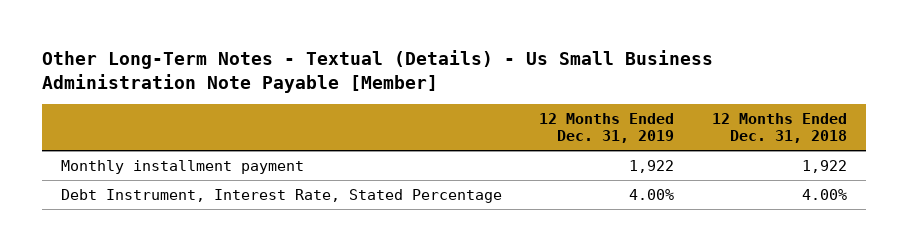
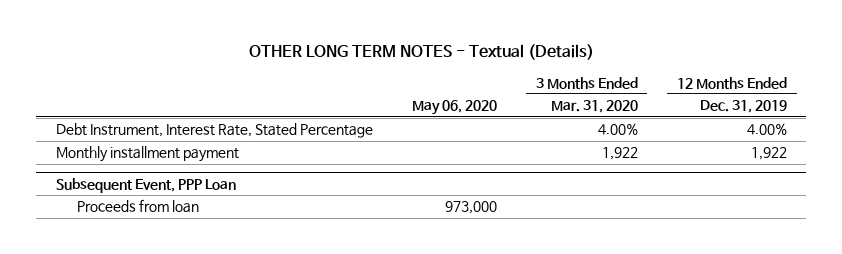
- Other Long-Term Notes - Textual (Details) - Us Small Business Administration Note Payable [Member]
+ OTHER LONG TERM NOTES - Textual (Details)
- | 12 Months Ended Dec. 31, 2019 | 12 Months Ended Dec. 31, 2018
+ | May 06, 2020 | 3 Months Ended Mar. 31, 2020 | 12 Months Ended Dec. 31, 2019
moved down: Monthly installment payment | | 1,922 | 1,922
+ Subsequent Event, PPP Loan
+ Proceeds from loan | 973,000 | |

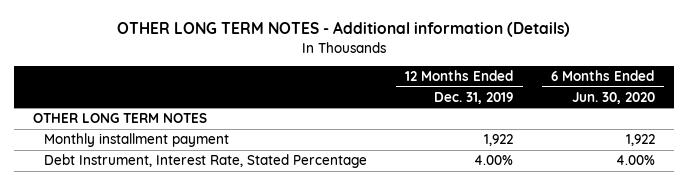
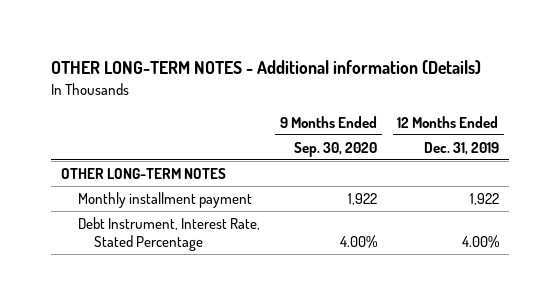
- OTHER LONG TERM NOTES - Additional information (Details)
+ OTHER LONG-TERM NOTES - Additional information (Details)
- | 12 Months Ended Dec. 31, 2019 | 6 Months Ended Jun. 30, 2020
+ | 9 Months Ended Sep. 30, 2020 | 12 Months Ended Dec. 31, 2019
- OTHER LONG TERM NOTES
+ OTHER LONG-TERM NOTES

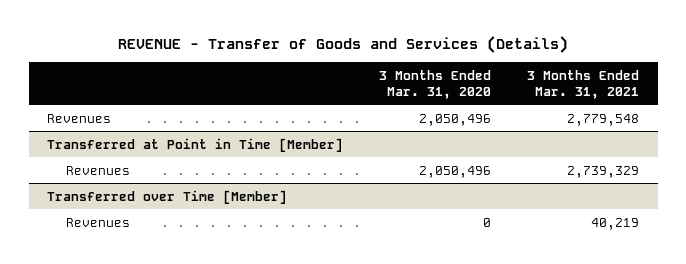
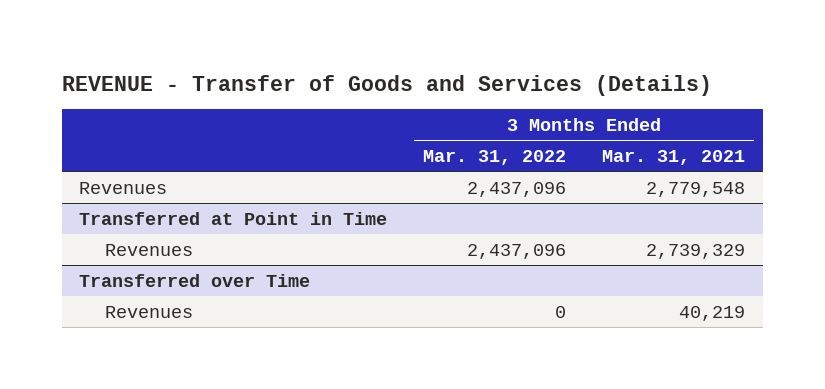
- | 3 Months Ended Mar. 31, 2020 | 3 Months Ended Mar. 31, 2021
+ | 3 Months Ended Mar. 31, 2022 | 3 Months Ended Mar. 31, 2021
- Transferred at Point in Time [Member]
+ Transferred at Point in Time
- Transferred over Time [Member]
+ Transferred over Time

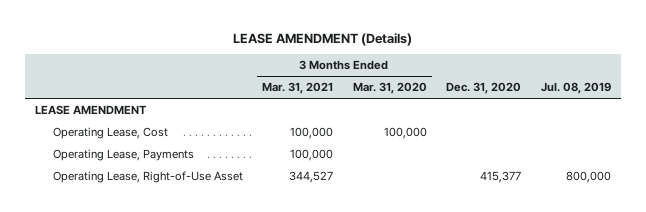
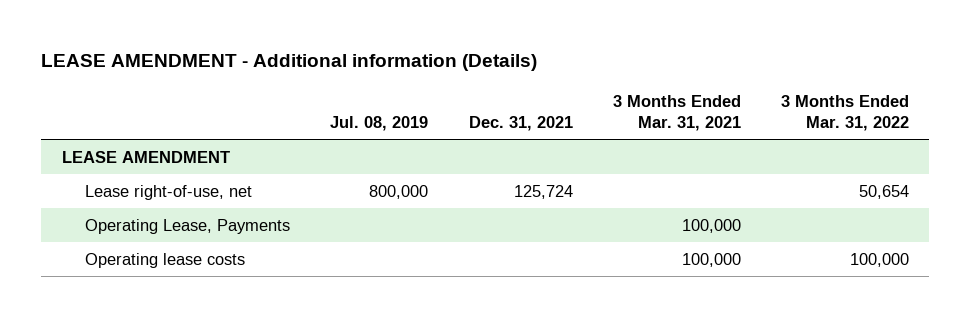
- LEASE AMENDMENT (Details)
+ LEASE AMENDMENT - Additional information (Details)
- | 3 Months Ended Mar. 31, 2021 | 3 Months Ended Mar. 31, 2020 | Dec. 31, 2020 | Jul. 08, 2019
+ | Jul. 08, 2019 | Dec. 31, 2021 | 3 Months Ended Mar. 31, 2021 | 3 Months Ended Mar. 31, 2022
- Operating Lease, Cost | 100,000 | 100,000 | |
+ Lease right-of-use, net | 800,000 | 125,724 | | 50,654
- Operating Lease, Right-of-Use Asset | 344,527 | | 415,377 | 800,000
+ Operating lease costs | | | 100,000 | 100,000

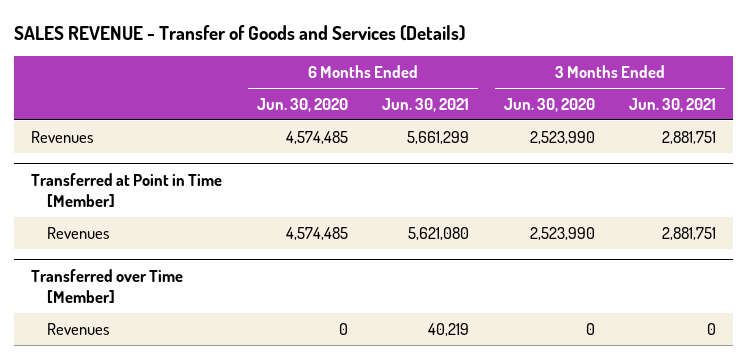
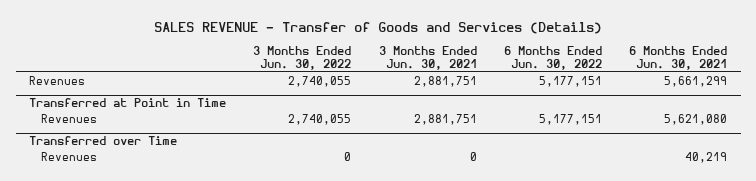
- | 6 Months Ended Jun. 30, 2020 | 6 Months Ended Jun. 30, 2021 | 3 Months Ended Jun. 30, 2020 | 3 Months Ended Jun. 30, 2021
+ | 3 Months Ended Jun. 30, 2022 | 3 Months Ended Jun. 30, 2021 | 6 Months Ended Jun. 30, 2022 | 6 Months Ended Jun. 30, 2021
- Transferred at Point in Time [Member]
+ Transferred at Point in Time
- Transferred over Time [Member]
+ Transferred over Time

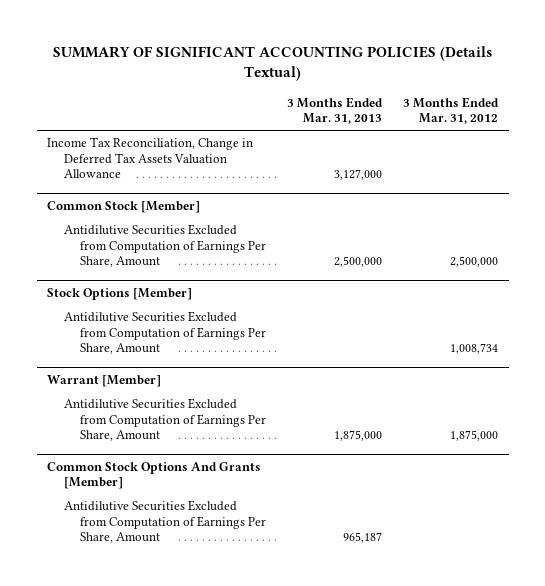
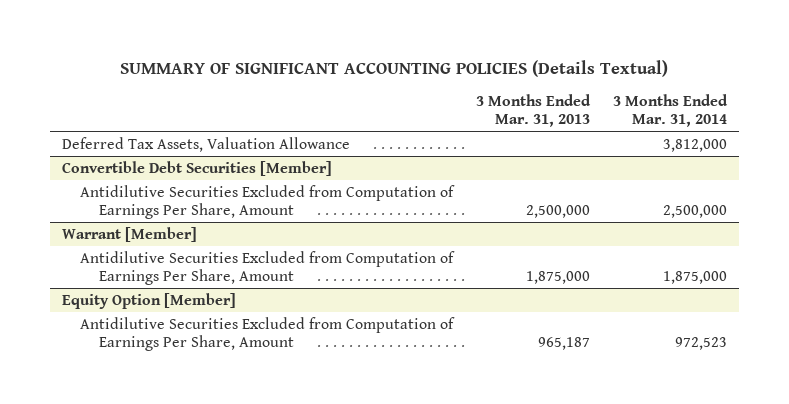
- | 3 Months Ended Mar. 31, 2013 | 3 Months Ended Mar. 31, 2012
+ | 3 Months Ended Mar. 31, 2013 | 3 Months Ended Mar. 31, 2014
- Income Tax Reconciliation, Change in Deferred Tax Assets Valuation Allowance | 3,127,000 |
- Common Stock [Member]
+ Deferred Tax Assets, Valuation Allowance | | 3,812,000
+ Convertible Debt Securities [Member]
- Stock Options [Member]
- Antidilutive Securities Excluded from Computation of Earnings Per Share, Amount | | 1,008,734
- Common Stock Options And Grants [Member]
+ Equity Option [Member]

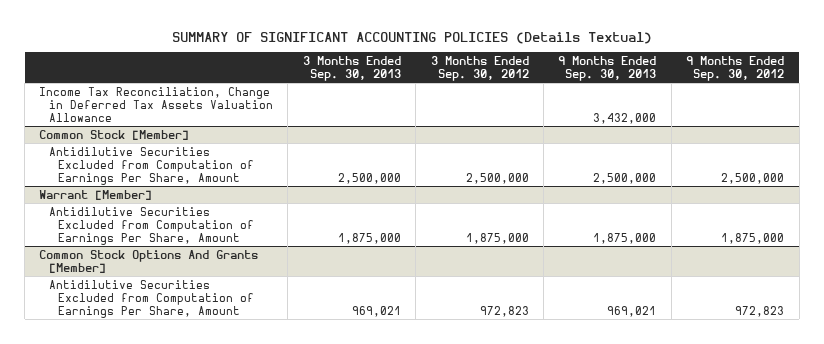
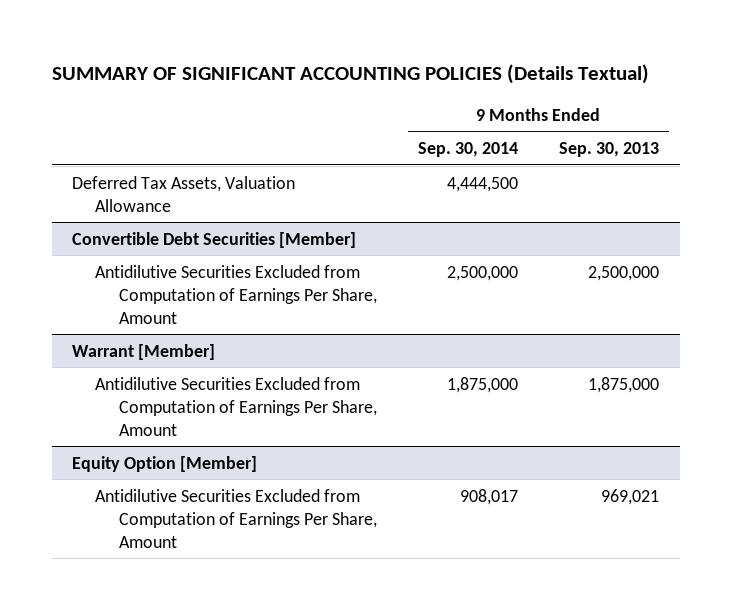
- | 3 Months Ended Sep. 30, 2013 | 3 Months Ended Sep. 30, 2012 | 9 Months Ended Sep. 30, 2013 | 9 Months Ended Sep. 30, 2012
+ | 9 Months Ended Sep. 30, 2014 | 9 Months Ended Sep. 30, 2013
- Income Tax Reconciliation, Change in Deferred Tax Assets Valuation Allowance | | | 3,432,000 |
- Common Stock [Member]
+ Deferred Tax Assets, Valuation Allowance | 4,444,500 |
+ Convertible Debt Securities [Member]
- Common Stock Options And Grants [Member]
+ Equity Option [Member]

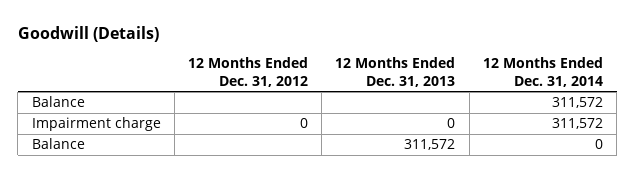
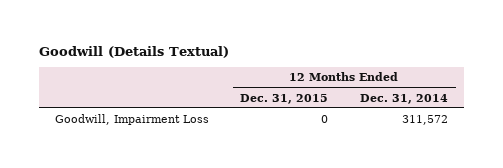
- Goodwill (Details)
+ Goodwill (Details Textual)
- | 12 Months Ended Dec. 31, 2012 | 12 Months Ended Dec. 31, 2013 | 12 Months Ended Dec. 31, 2014
+ | 12 Months Ended Dec. 31, 2015 | 12 Months Ended Dec. 31, 2014
- Balance | | | 311,572
- Impairment charge | 0 | 0 | 311,572
- Balance | | 311,572 | 0
+ Goodwill, Impairment Loss | 0 | 311,572

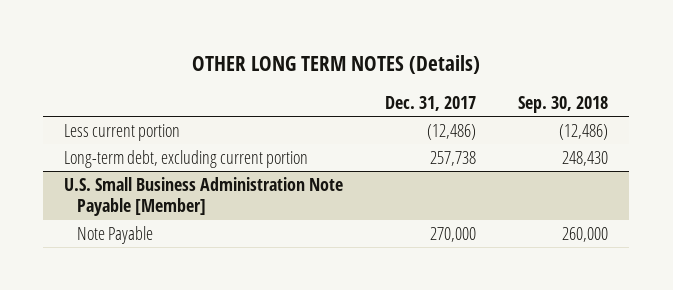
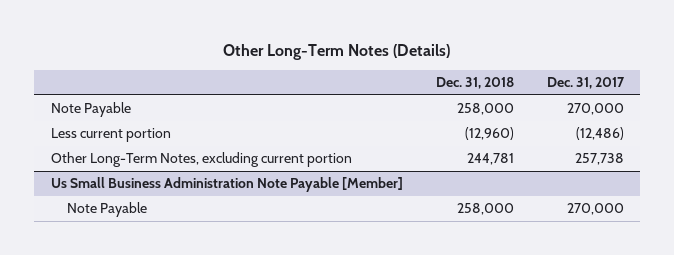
- OTHER LONG TERM NOTES (Details)
+ Other Long-Term Notes (Details)
- | Dec. 31, 2017 | Sep. 30, 2018
+ | Dec. 31, 2018 | Dec. 31, 2017
+ Note Payable | 258,000 | 270,000
- Long-term debt, excluding current portion | 257,738 | 248,430
- U.S. Small Business Administration Note Payable [Member]
+ Other Long-Term Notes, excluding current portion | 244,781 | 257,738
+ Us Small Business Administration Note Payable [Member]

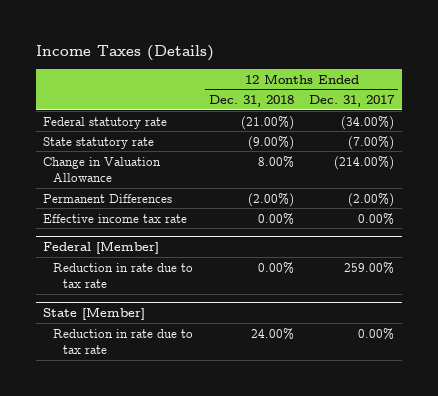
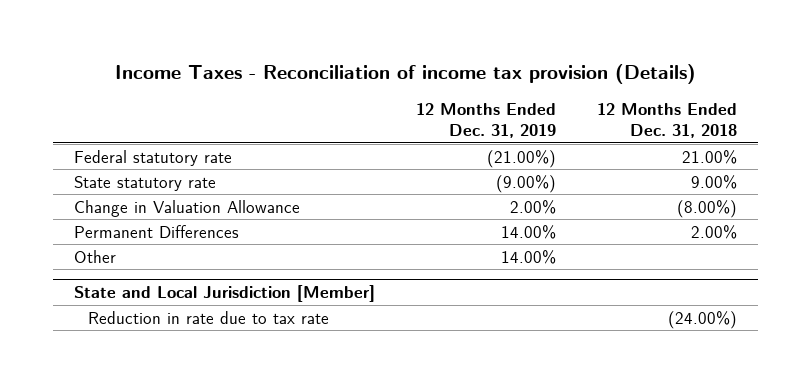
- Income Taxes (Details)
+ Income Taxes - Reconciliation of income tax provision (Details)
- | 12 Months Ended Dec. 31, 2018 | 12 Months Ended Dec. 31, 2017
+ | 12 Months Ended Dec. 31, 2019 | 12 Months Ended Dec. 31, 2018
- Federal statutory rate | (21.00%) | (34.00%)
- State statutory rate | (9.00%) | (7.00%)
- Change in Valuation Allowance | 8.00% | (214.00%)
- Permanent Differences | (2.00%) | (2.00%)
- Effective income tax rate | 0.00% | 0.00%
- Federal [Member]
- Reduction in rate due to tax rate | 0.00% | 259.00%
- State [Member]
- Reduction in rate due to tax rate | 24.00% | 0.00%
+ Federal statutory rate | (21.00%) | 21.00%
+ State statutory rate | (9.00%) | 9.00%
+ Change in Valuation Allowance | 2.00% | (8.00%)
+ Permanent Differences | 14.00% | 2.00%
+ Other | 14.00% |
+ State and Local Jurisdiction [Member]
+ Reduction in rate due to tax rate | | (24.00%)

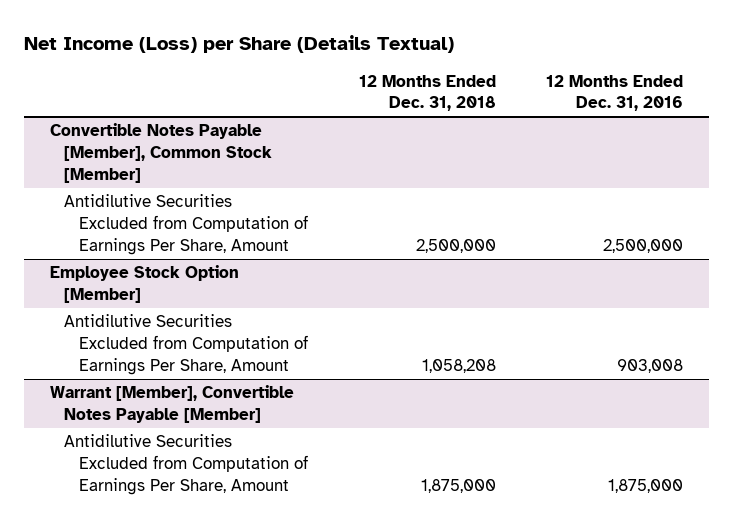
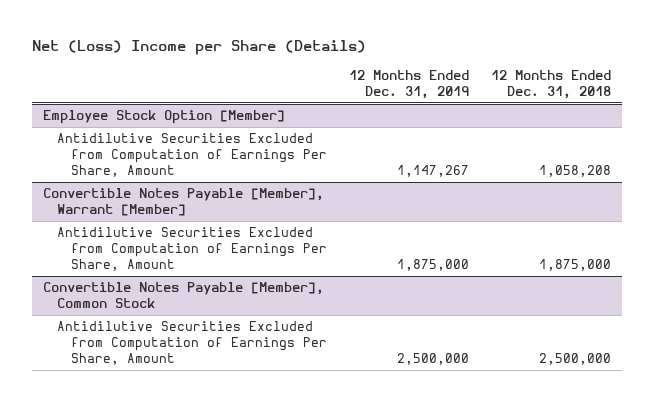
- Net Income (Loss) per Share (Details Textual)
+ Net (Loss) Income per Share (Details)
- | 12 Months Ended Dec. 31, 2018 | 12 Months Ended Dec. 31, 2016
+ | 12 Months Ended Dec. 31, 2019 | 12 Months Ended Dec. 31, 2018
- Convertible Notes Payable [Member], Common Stock [Member]
- Antidilutive Securities Excluded from Computation of Earnings Per Share, Amount | 2,500,000 | 2,500,000
- Warrant [Member], Convertible Notes Payable [Member]
+ Convertible Notes Payable [Member], Warrant [Member]
+ Convertible Notes Payable [Member], Common Stock
+ Antidilutive Securities Excluded from Computation of Earnings Per Share, Amount | 2,500,000 | 2,500,000

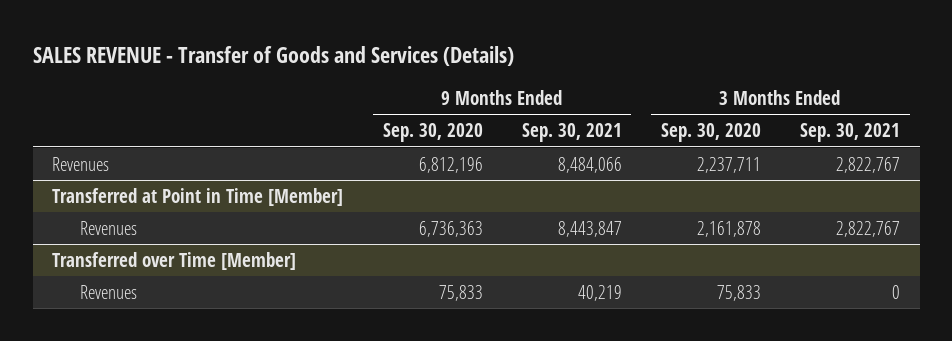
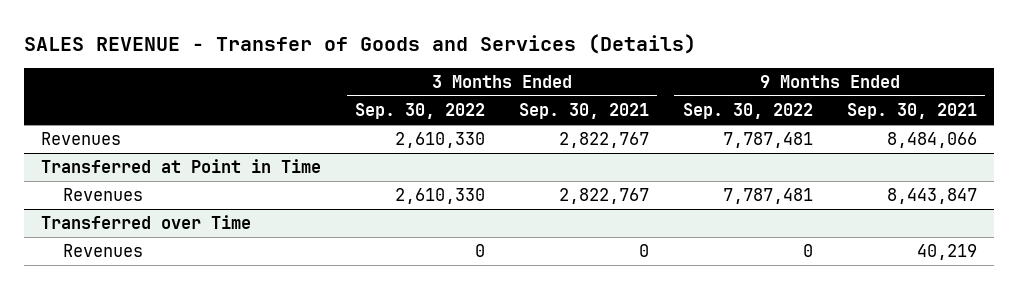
- | 9 Months Ended Sep. 30, 2020 | 9 Months Ended Sep. 30, 2021 | 3 Months Ended Sep. 30, 2020 | 3 Months Ended Sep. 30, 2021
+ | 3 Months Ended Sep. 30, 2022 | 3 Months Ended Sep. 30, 2021 | 9 Months Ended Sep. 30, 2022 | 9 Months Ended Sep. 30, 2021
- Transferred at Point in Time [Member]
+ Transferred at Point in Time
- Transferred over Time [Member]
+ Transferred over Time

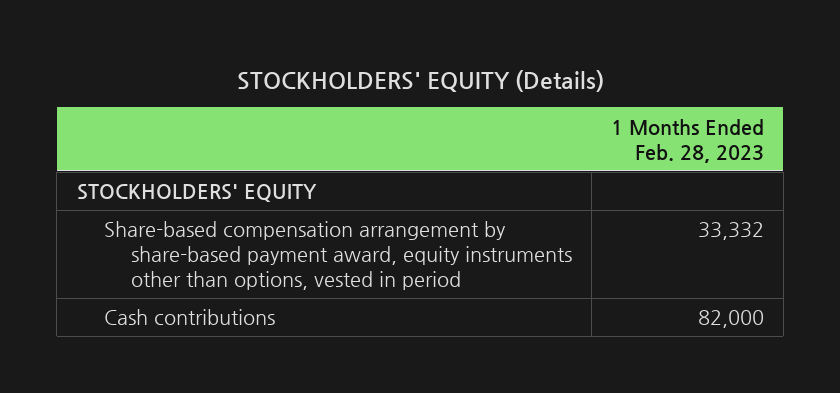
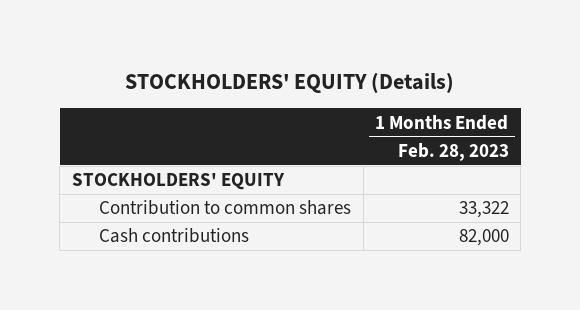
- Share-based compensation arrangement by share-based payment award, equity instruments other than options, vested in period | 33,332
+ Contribution to common shares | 33,322

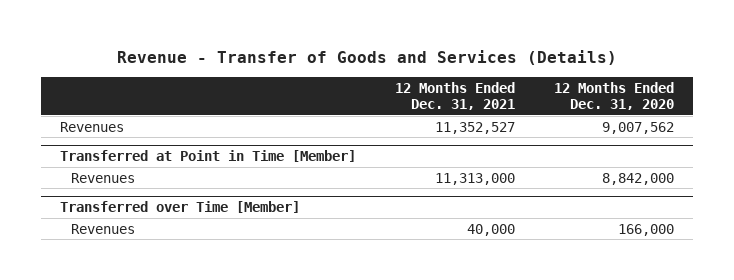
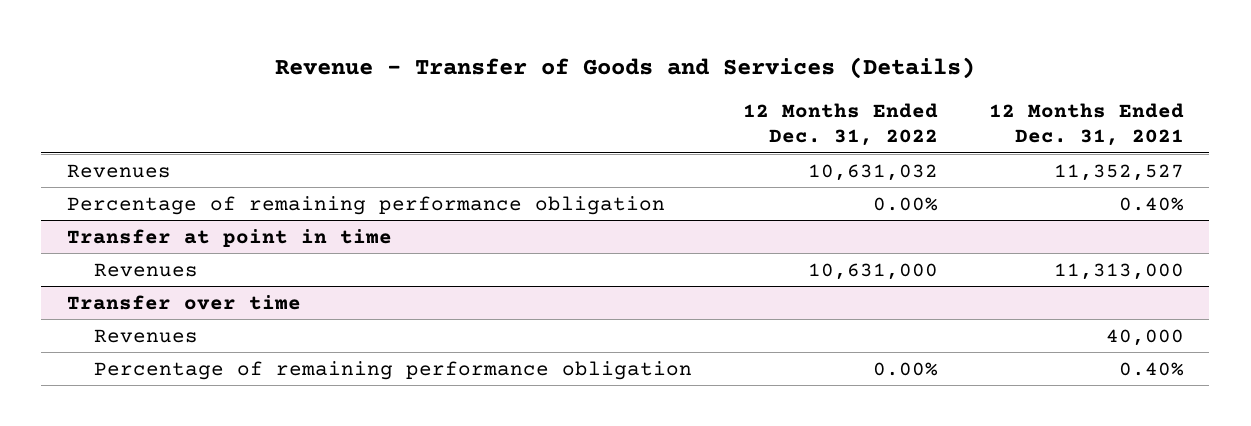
- | 12 Months Ended Dec. 31, 2021 | 12 Months Ended Dec. 31, 2020
+ | 12 Months Ended Dec. 31, 2022 | 12 Months Ended Dec. 31, 2021
- Transferred at Point in Time [Member]
+ Percentage of remaining performance obligation | 0.00% | 0.40%
+ Transfer at point in time
- Transferred over Time [Member]
+ Transfer over time
+ Percentage of remaining performance obligation | 0.00% | 0.40%

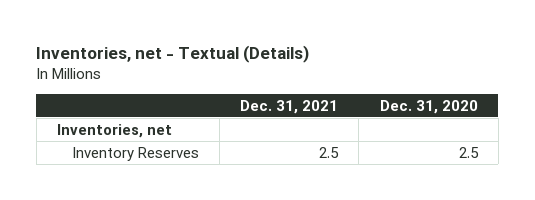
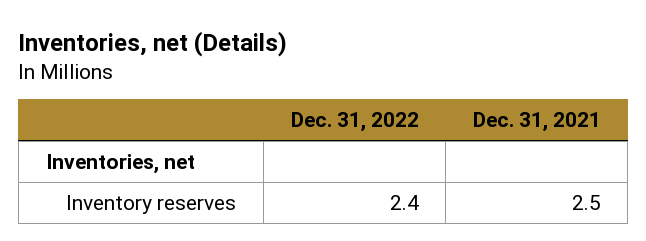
- Inventories, net - Textual (Details)
+ Inventories, net (Details)
- | Dec. 31, 2021 | Dec. 31, 2020
+ | Dec. 31, 2022 | Dec. 31, 2021
- Inventory Reserves | 2.5 | 2.5
+ Inventory reserves | 2.4 | 2.5

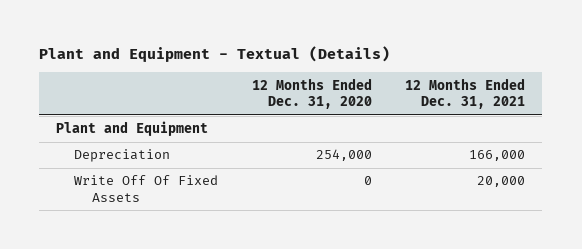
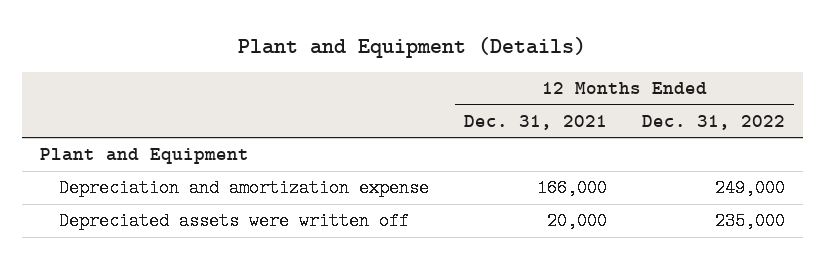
- Plant and Equipment - Textual (Details)
+ Plant and Equipment (Details)
- | 12 Months Ended Dec. 31, 2020 | 12 Months Ended Dec. 31, 2021
+ | 12 Months Ended Dec. 31, 2021 | 12 Months Ended Dec. 31, 2022
- Depreciation | 254,000 | 166,000
- Write Off Of Fixed Assets | 0 | 20,000
+ Depreciation and amortization expense | 166,000 | 249,000
+ Depreciated assets were written off | 20,000 | 235,000

